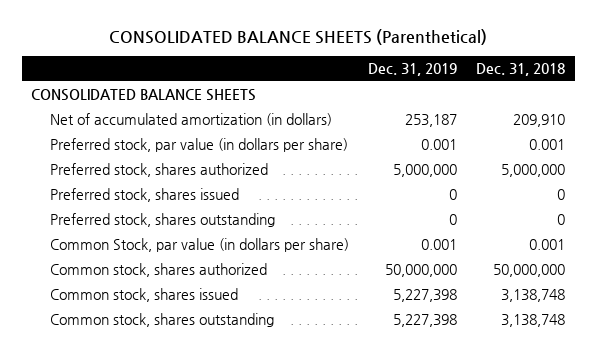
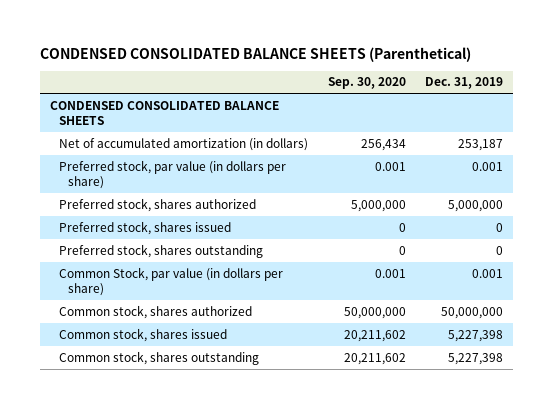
- CONSOLIDATED BALANCE SHEETS (Parenthetical)
+ CONDENSED CONSOLIDATED BALANCE SHEETS (Parenthetical)
- | Dec. 31, 2019 | Dec. 31, 2018
+ | Sep. 30, 2020 | Dec. 31, 2019
- CONSOLIDATED BALANCE SHEETS
+ CONDENSED CONSOLIDATED BALANCE SHEETS

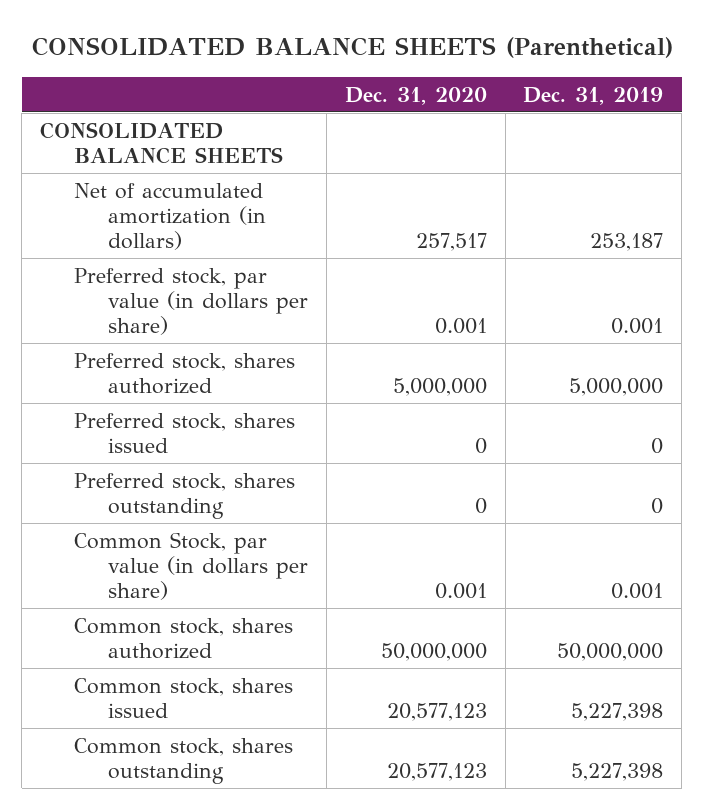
- CONDENSED CONSOLIDATED BALANCE SHEETS (Parenthetical)
+ CONSOLIDATED BALANCE SHEETS (Parenthetical)
- | Sep. 30, 2020 | Dec. 31, 2019
+ | Dec. 31, 2020 | Dec. 31, 2019
- CONDENSED CONSOLIDATED BALANCE SHEETS
+ CONSOLIDATED BALANCE SHEETS

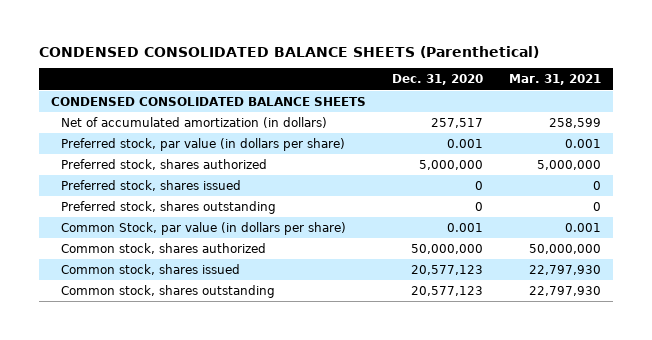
- CONSOLIDATED BALANCE SHEETS (Parenthetical)
+ CONDENSED CONSOLIDATED BALANCE SHEETS (Parenthetical)
- | Dec. 31, 2020 | Dec. 31, 2019
+ | Dec. 31, 2020 | Mar. 31, 2021
- CONSOLIDATED BALANCE SHEETS
+ CONDENSED CONSOLIDATED BALANCE SHEETS

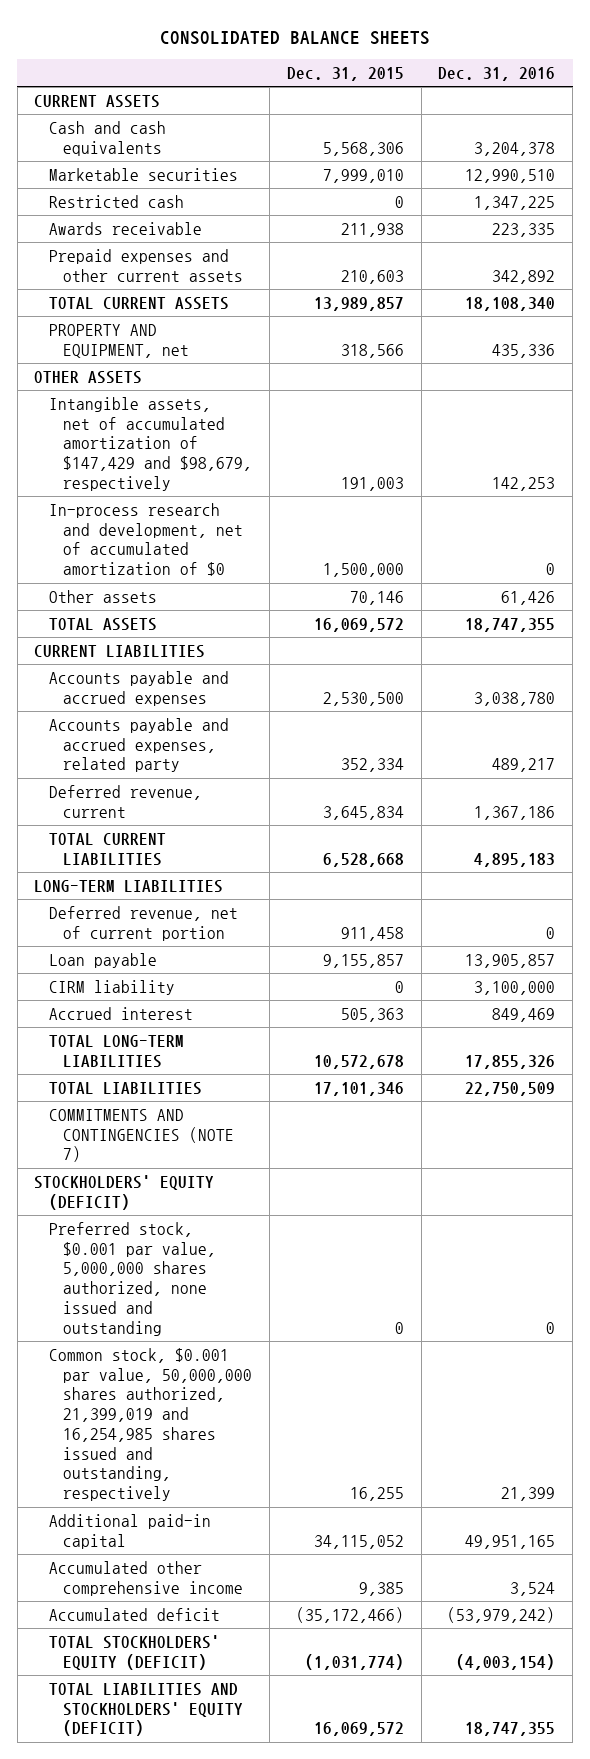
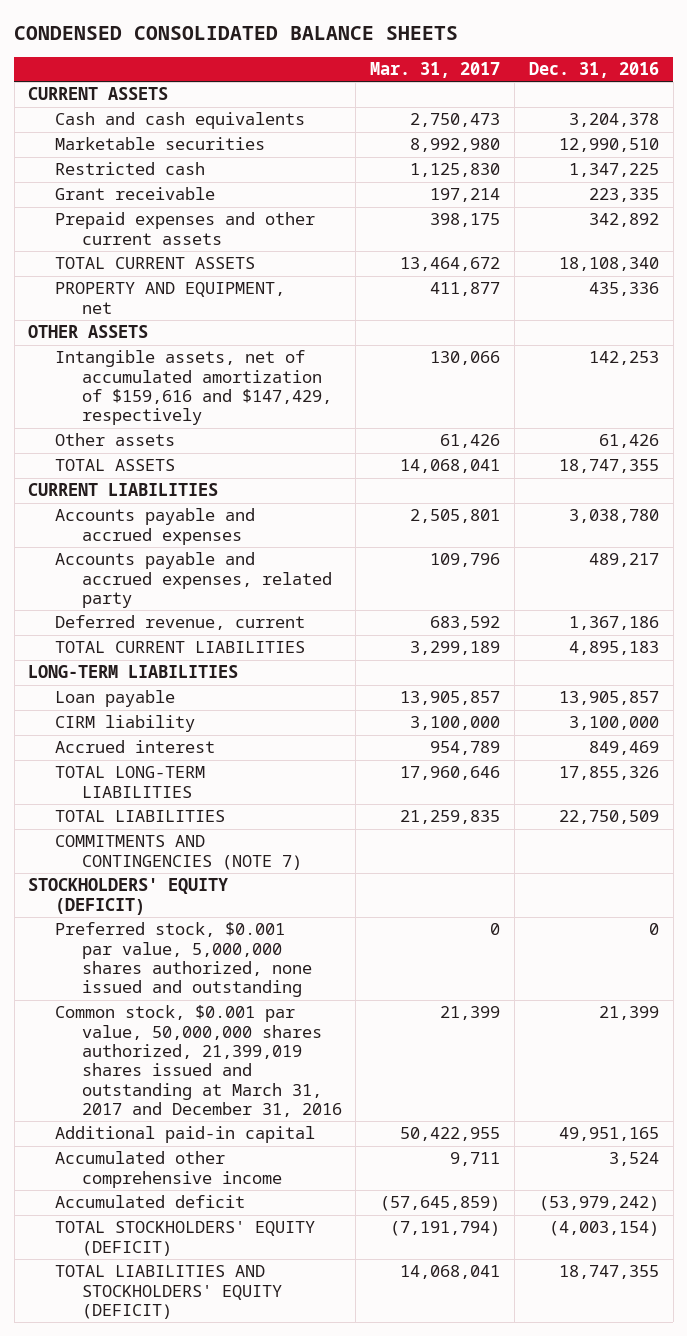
- CONSOLIDATED BALANCE SHEETS
+ CONDENSED CONSOLIDATED BALANCE SHEETS
- | Dec. 31, 2015 | Dec. 31, 2016
+ | Mar. 31, 2017 | Dec. 31, 2016
- Awards receivable | 211,938 | 223,335
+ Grant receivable | 197,214 | 223,335
- Intangible assets, net of accumulated amortization of $147,429 and $98,679, respectively | 191,003 | 142,253
- In-process research and development, net of accumulated amortization of $0 | 1,500,000 | 0
+ Intangible assets, net of accumulated amortization of $159,616 and $147,429, respectively | 130,066 | 142,253
- Deferred revenue, net of current portion | 911,458 | 0
- Common stock, $0.001 par value, 50,000,000 shares authorized, 21,399,019 and 16,254,985 shares issued and outstanding, respectively | 16,255 | 21,399
+ Common stock, $0.001 par value, 50,000,000 shares authorized, 21,399,019 shares issued and outstanding at March 31, 2017 and December 31, 2016 | 21,399 | 21,399

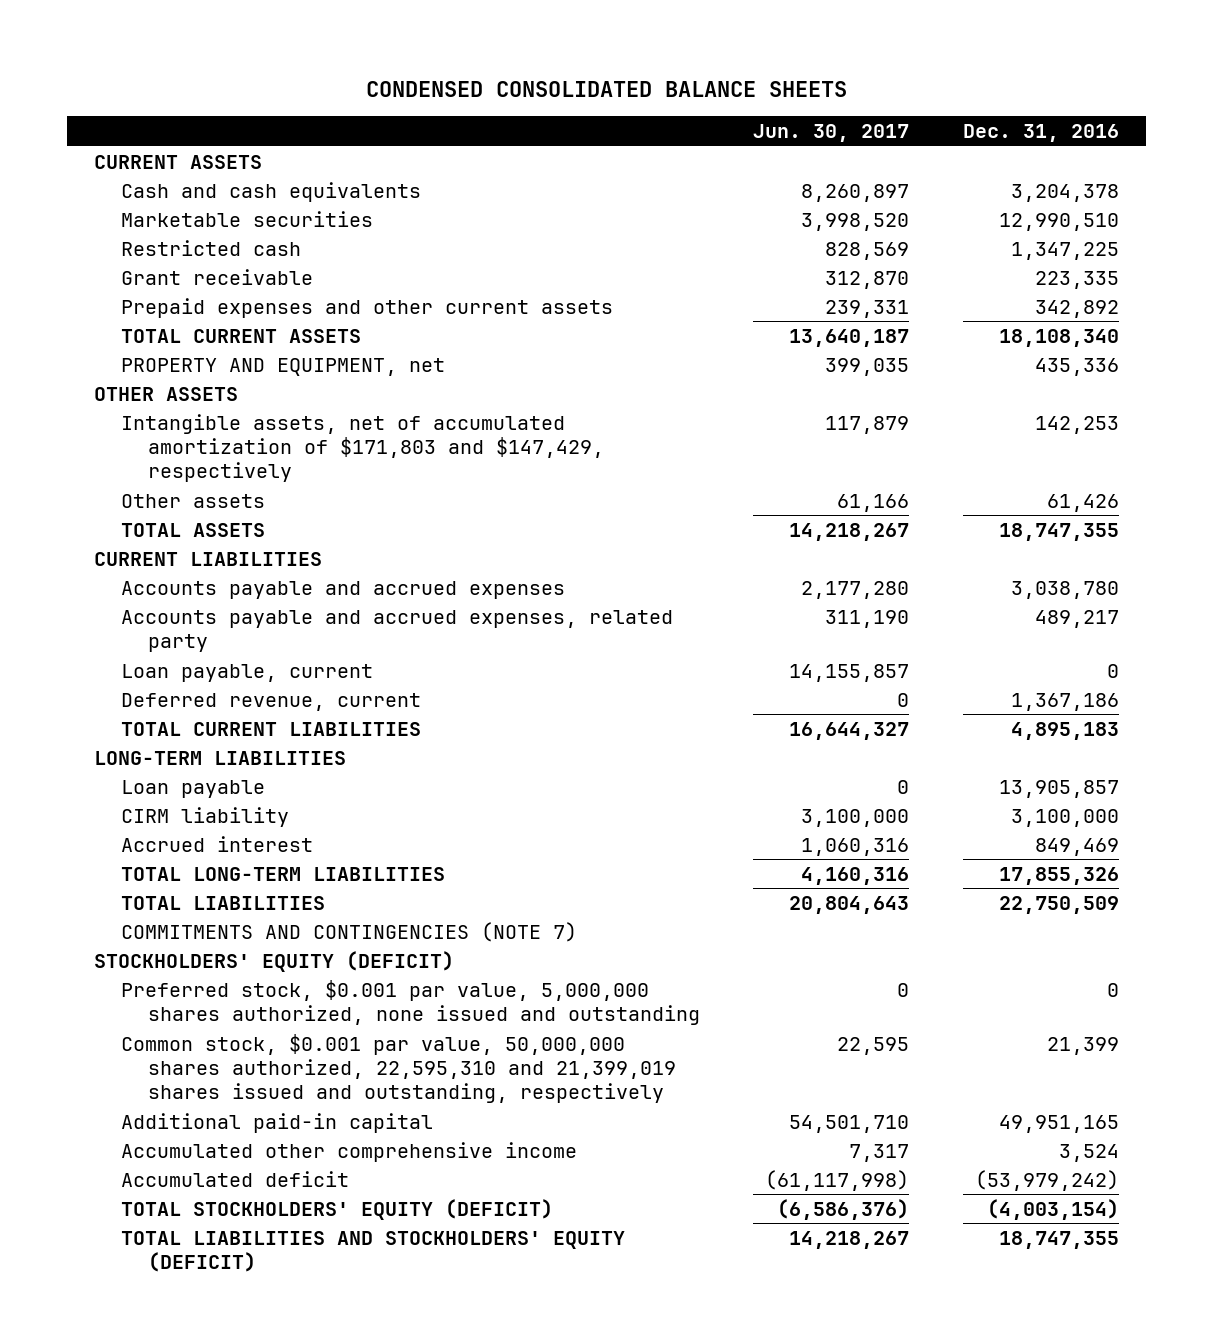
- | Mar. 31, 2017 | Dec. 31, 2016
+ | Jun. 30, 2017 | Dec. 31, 2016
- Intangible assets, net of accumulated amortization of $159,616 and $147,429, respectively | 130,066 | 142,253
+ Intangible assets, net of accumulated amortization of $171,803 and $147,429, respectively | 117,879 | 142,253
+ Loan payable, current | 14,155,857 | 0
- Common stock, $0.001 par value, 50,000,000 shares authorized, 21,399,019 shares issued and outstanding at March 31, 2017 and December 31, 2016 | 21,399 | 21,399
+ Common stock, $0.001 par value, 50,000,000 shares authorized, 22,595,310 and 21,399,019 shares issued and outstanding, respectively | 22,595 | 21,399

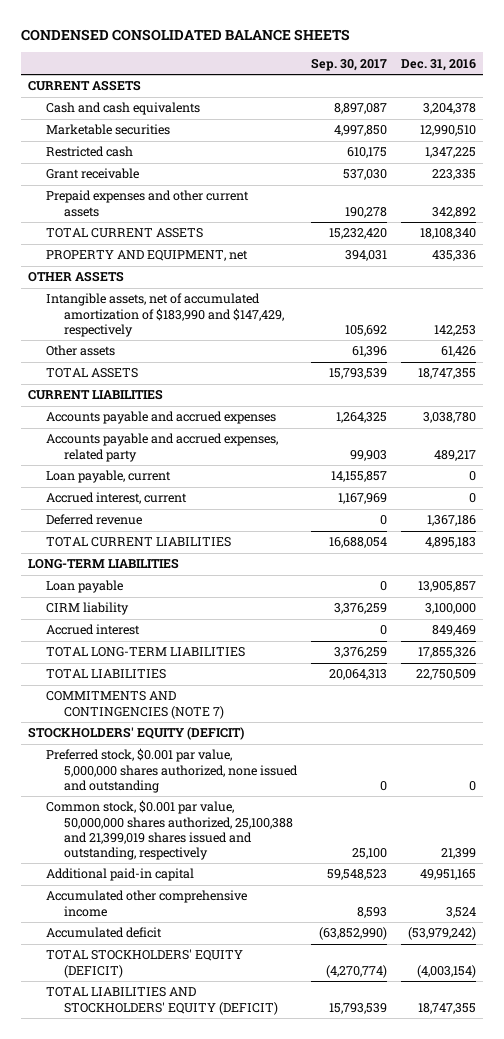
- | Jun. 30, 2017 | Dec. 31, 2016
+ | Sep. 30, 2017 | Dec. 31, 2016
- Intangible assets, net of accumulated amortization of $171,803 and $147,429, respectively | 117,879 | 142,253
+ Intangible assets, net of accumulated amortization of $183,990 and $147,429, respectively | 105,692 | 142,253
- Deferred revenue, current | 0 | 1,367,186
+ Accrued interest, current | 1,167,969 | 0
+ Deferred revenue | 0 | 1,367,186
- Common stock, $0.001 par value, 50,000,000 shares authorized, 22,595,310 and 21,399,019 shares issued and outstanding, respectively | 22,595 | 21,399
+ Common stock, $0.001 par value, 50,000,000 shares authorized, 25,100,388 and 21,399,019 shares issued and outstanding, respectively | 25,100 | 21,399

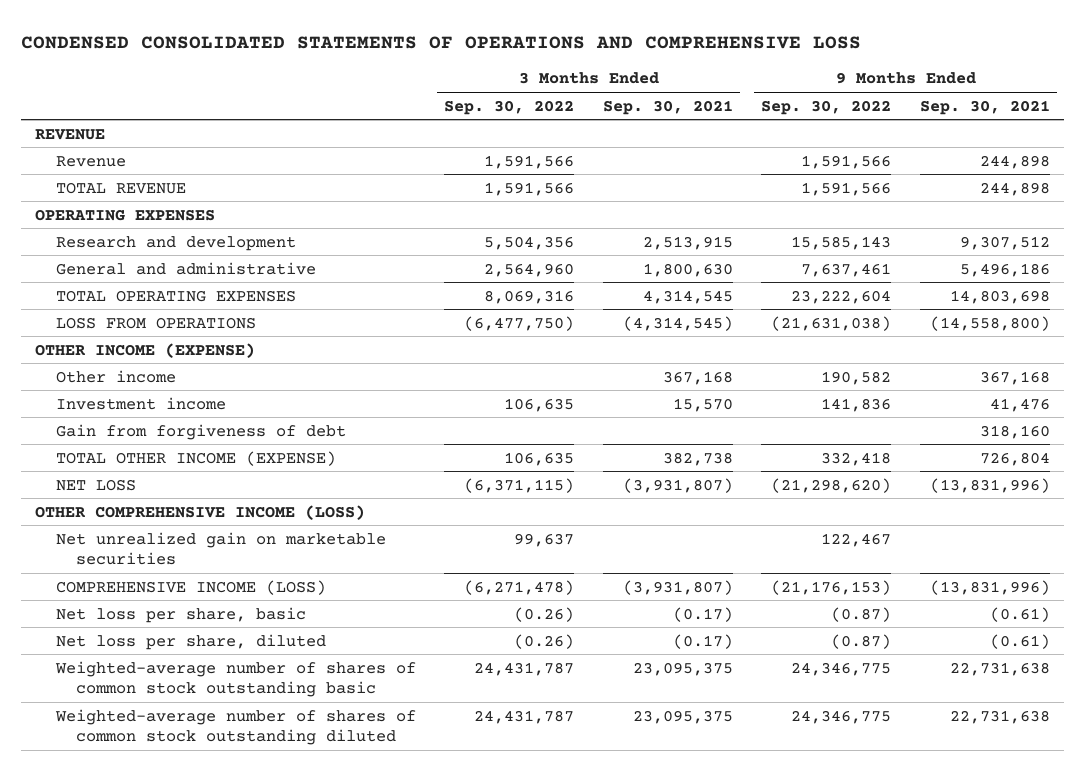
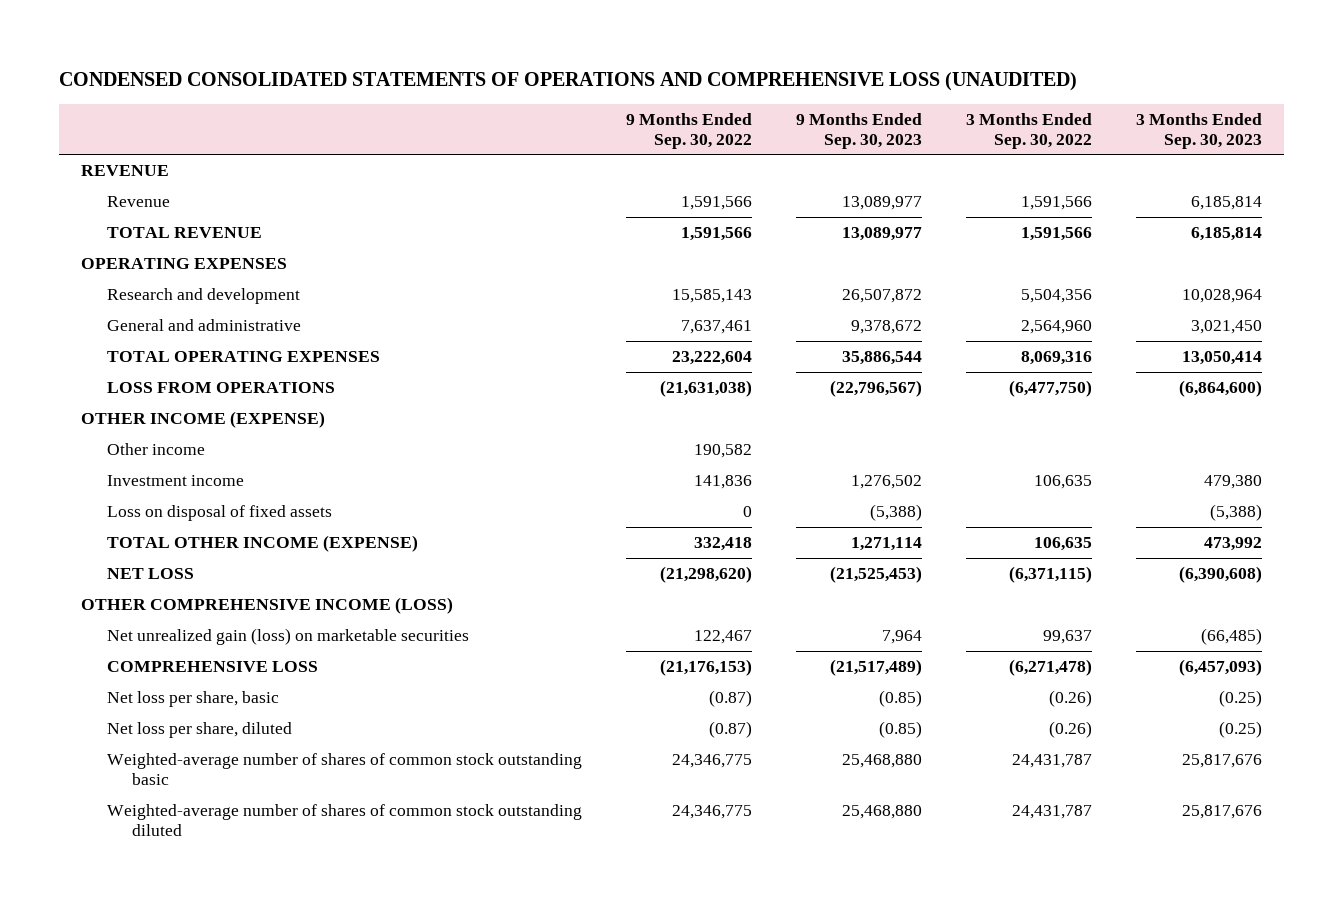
- CONDENSED CONSOLIDATED STATEMENTS OF OPERATIONS AND COMPREHENSIVE LOSS
+ CONDENSED CONSOLIDATED STATEMENTS OF OPERATIONS AND COMPREHENSIVE LOSS (UNAUDITED)
- | 3 Months Ended Sep. 30, 2022 | 3 Months Ended Sep. 30, 2021 | 9 Months Ended Sep. 30, 2022 | 9 Months Ended Sep. 30, 2021
+ | 9 Months Ended Sep. 30, 2022 | 9 Months Ended Sep. 30, 2023 | 3 Months Ended Sep. 30, 2022 | 3 Months Ended Sep. 30, 2023
- Gain from forgiveness of debt | | | | 318,160
+ Loss on disposal of fixed assets | 0 | (5,388) | | (5,388)
- Net unrealized gain on marketable securities | 99,637 | | 122,467 |
- COMPREHENSIVE INCOME (LOSS) | (6,271,478) | (3,931,807) | (21,176,153) | (13,831,996)
+ Net unrealized gain (loss) on marketable securities | 122,467 | 7,964 | 99,637 | (66,485)
+ COMPREHENSIVE LOSS | (21,176,153) | (21,517,489) | (6,271,478) | (6,457,093)

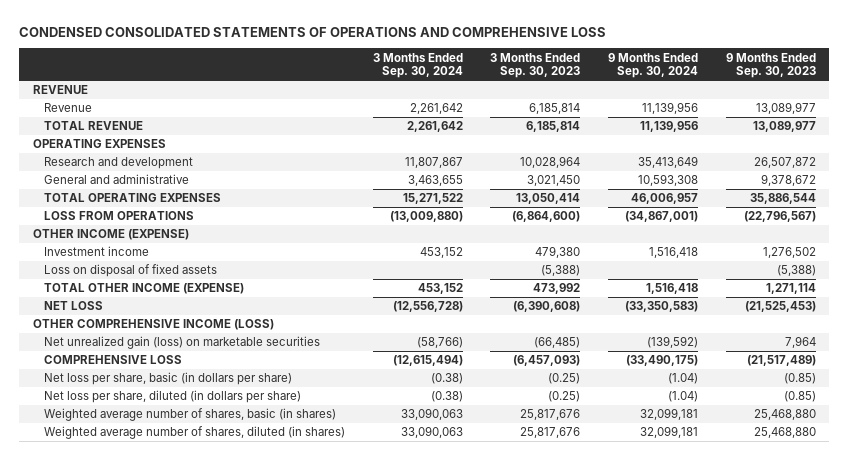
- CONDENSED CONSOLIDATED STATEMENTS OF OPERATIONS AND COMPREHENSIVE LOSS (UNAUDITED)
+ CONDENSED CONSOLIDATED STATEMENTS OF OPERATIONS AND COMPREHENSIVE LOSS
- | 9 Months Ended Sep. 30, 2022 | 9 Months Ended Sep. 30, 2023 | 3 Months Ended Sep. 30, 2022 | 3 Months Ended Sep. 30, 2023
+ | 3 Months Ended Sep. 30, 2024 | 3 Months Ended Sep. 30, 2023 | 9 Months Ended Sep. 30, 2024 | 9 Months Ended Sep. 30, 2023
- Other income | 190,582 | | |
- Net loss per share, basic | (0.87) | (0.85) | (0.26) | (0.25)
- Net loss per share, diluted | (0.87) | (0.85) | (0.26) | (0.25)
- Weighted-average number of shares of common stock outstanding basic | 24,346,775 | 25,468,880 | 24,431,787 | 25,817,676
- Weighted-average number of shares of common stock outstanding diluted | 24,346,775 | 25,468,880 | 24,431,787 | 25,817,676
+ Net loss per share, basic (in dollars per share) | (0.38) | (0.25) | (1.04) | (0.85)
+ Net loss per share, diluted (in dollars per share) | (0.38) | (0.25) | (1.04) | (0.85)
+ Weighted average number of shares, basic (in shares) | 33,090,063 | 25,817,676 | 32,099,181 | 25,468,880
+ Weighted average number of shares, diluted (in shares) | 33,090,063 | 25,817,676 | 32,099,181 | 25,468,880

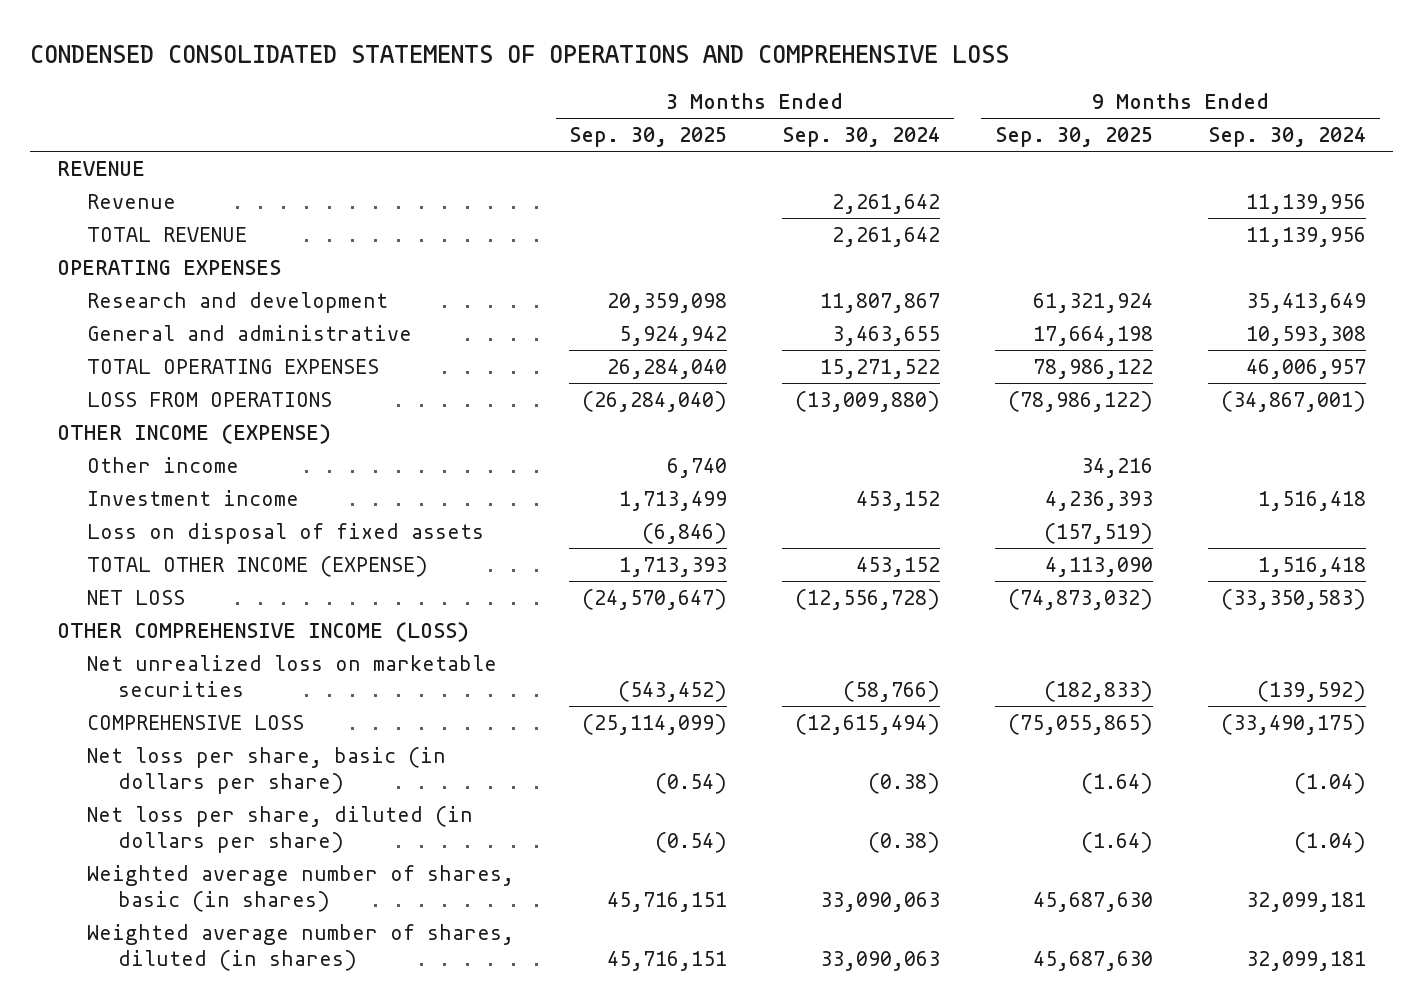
- | 3 Months Ended Sep. 30, 2024 | 3 Months Ended Sep. 30, 2023 | 9 Months Ended Sep. 30, 2024 | 9 Months Ended Sep. 30, 2023
+ | 3 Months Ended Sep. 30, 2025 | 3 Months Ended Sep. 30, 2024 | 9 Months Ended Sep. 30, 2025 | 9 Months Ended Sep. 30, 2024
+ Other income | 6,740 | | 34,216 |
- Net unrealized gain (loss) on marketable securities | (58,766) | (66,485) | (139,592) | 7,964
+ Net unrealized loss on marketable securities | (543,452) | (58,766) | (182,833) | (139,592)

